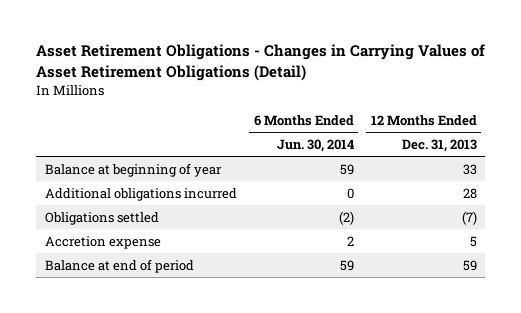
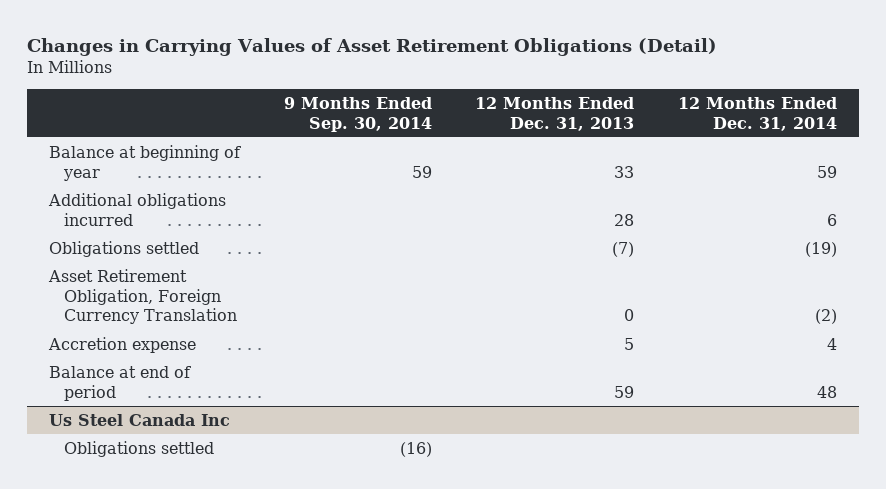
- Asset Retirement Obligations - Changes in Carrying Values of Asset Retirement Obligations (Detail)
+ Changes in Carrying Values of Asset Retirement Obligations (Detail)
- | 6 Months Ended Jun. 30, 2014 | 12 Months Ended Dec. 31, 2013
+ | 9 Months Ended Sep. 30, 2014 | 12 Months Ended Dec. 31, 2013 | 12 Months Ended Dec. 31, 2014
+ Asset Retirement Obligation, Foreign Currency Translation | | 0 | (2)
+ Us Steel Canada Inc
+ Obligations settled | (16) | |

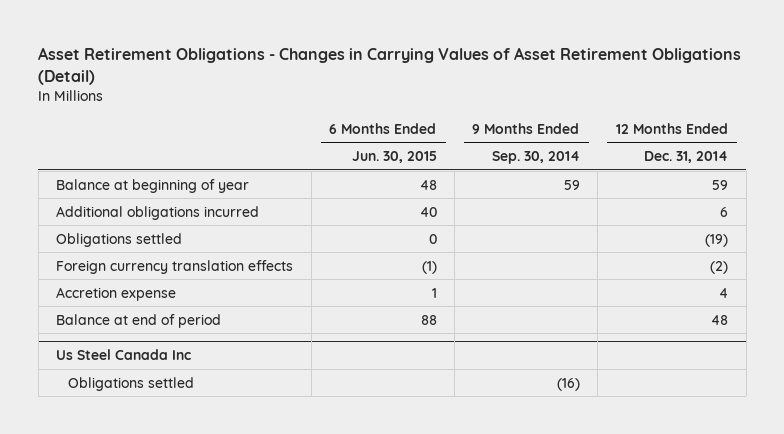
- Changes in Carrying Values of Asset Retirement Obligations (Detail)
+ Asset Retirement Obligations - Changes in Carrying Values of Asset Retirement Obligations (Detail)
- | 9 Months Ended Sep. 30, 2014 | 12 Months Ended Dec. 31, 2013 | 12 Months Ended Dec. 31, 2014
+ | 6 Months Ended Jun. 30, 2015 | 9 Months Ended Sep. 30, 2014 | 12 Months Ended Dec. 31, 2014
- Asset Retirement Obligation, Foreign Currency Translation | | 0 | (2)
+ Foreign currency translation effects | (1) | | (2)

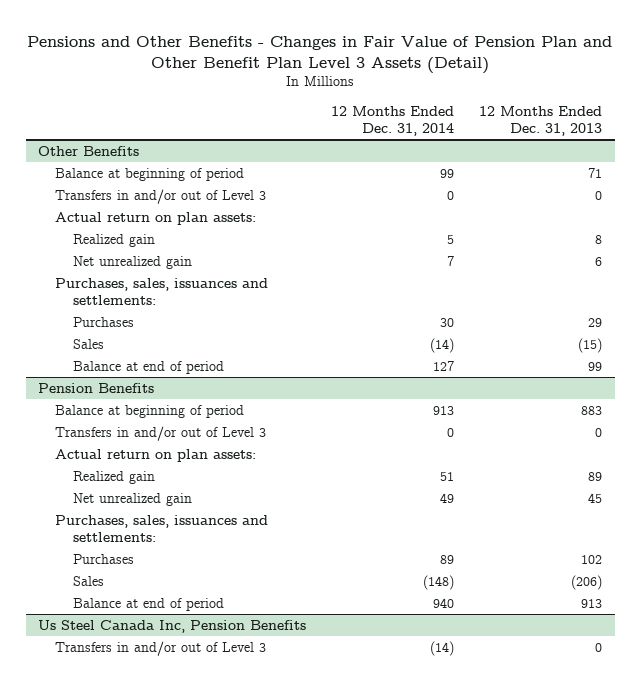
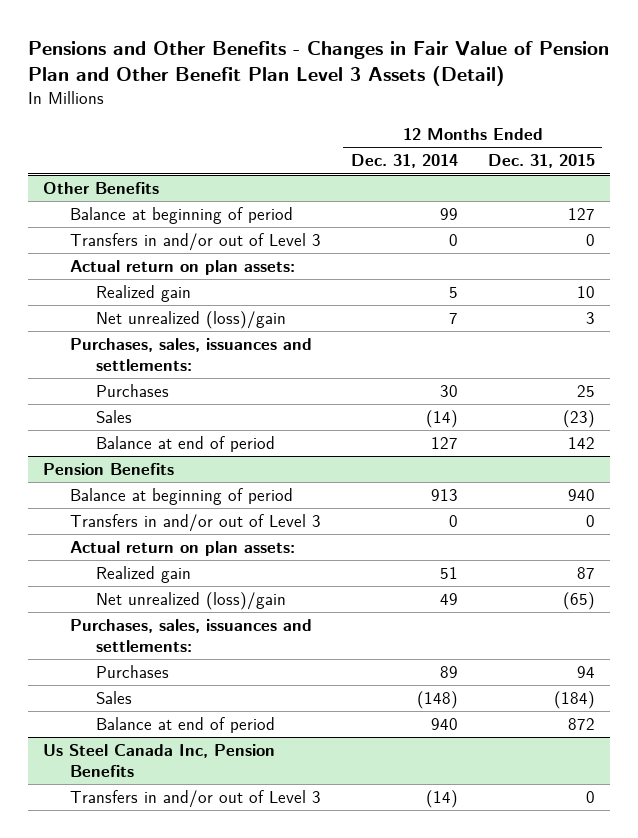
- | 12 Months Ended Dec. 31, 2014 | 12 Months Ended Dec. 31, 2013
+ | 12 Months Ended Dec. 31, 2014 | 12 Months Ended Dec. 31, 2015
@ Other Benefits
- Net unrealized gain | 7 | 6
+ Net unrealized (loss)/gain | 7 | 3
@ Pension Benefits
- Net unrealized gain | 49 | 45
+ Net unrealized (loss)/gain | 49 | (65)

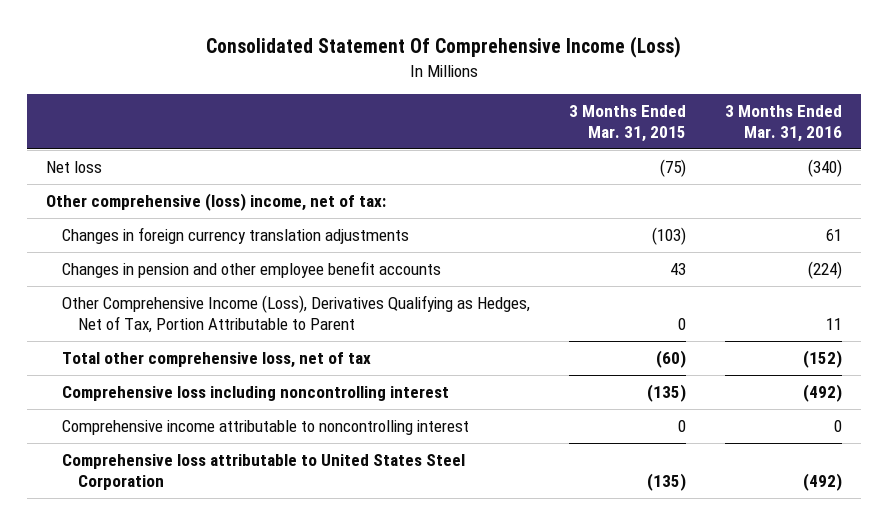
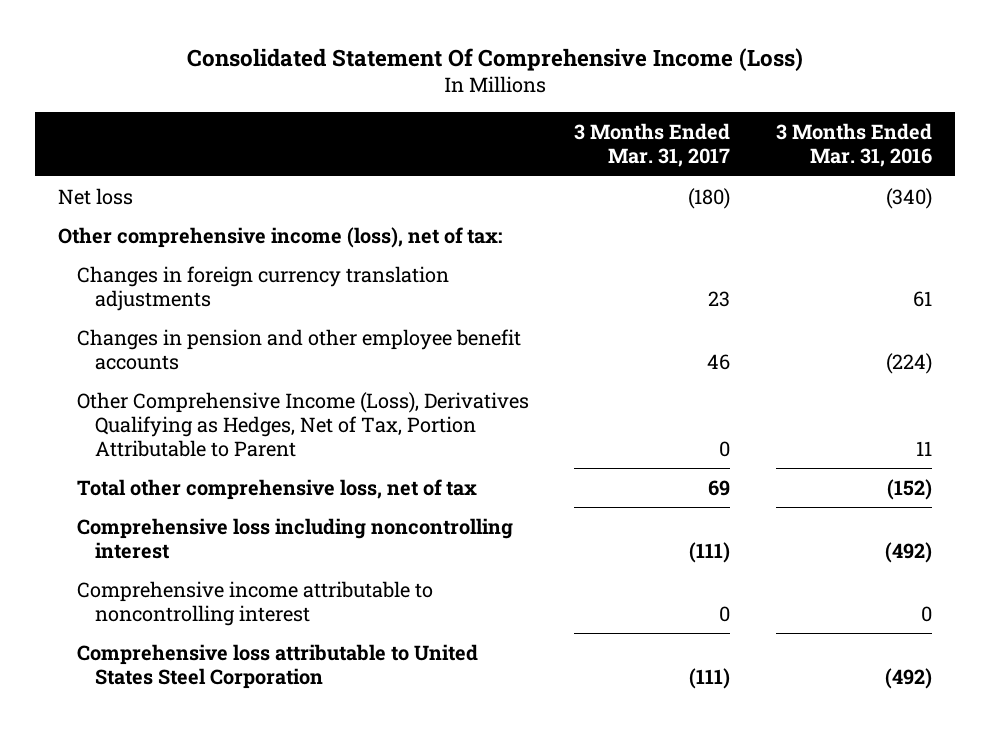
- | 3 Months Ended Mar. 31, 2015 | 3 Months Ended Mar. 31, 2016
+ | 3 Months Ended Mar. 31, 2017 | 3 Months Ended Mar. 31, 2016
- Other comprehensive (loss) income, net of tax:
+ Other comprehensive income (loss), net of tax:

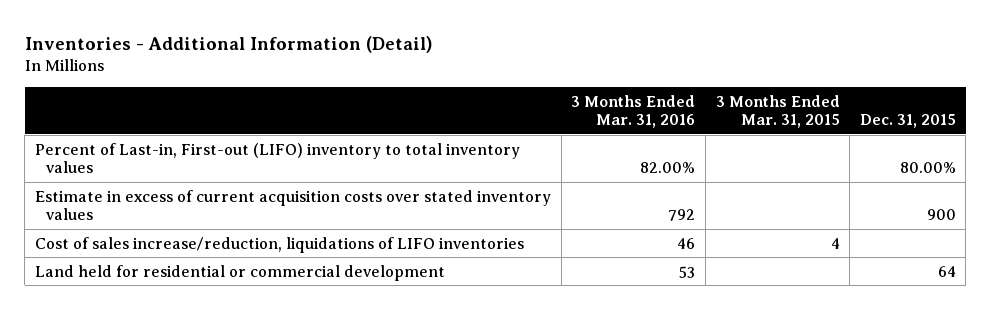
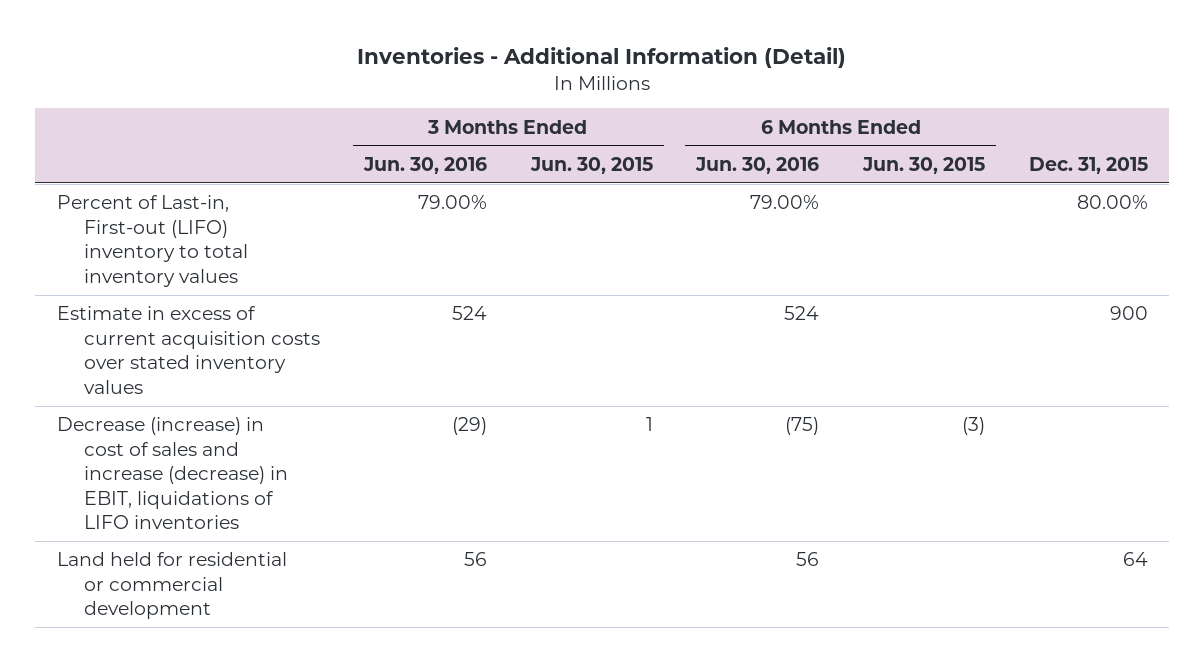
- | 3 Months Ended Mar. 31, 2016 | 3 Months Ended Mar. 31, 2015 | Dec. 31, 2015
+ | 3 Months Ended Jun. 30, 2016 | 3 Months Ended Jun. 30, 2015 | 6 Months Ended Jun. 30, 2016 | 6 Months Ended Jun. 30, 2015 | Dec. 31, 2015
- Cost of sales increase/reduction, liquidations of LIFO inventories | 46 | 4 |
+ Decrease (increase) in cost of sales and increase (decrease) in EBIT, liquidations of LIFO inventories | (29) | 1 | (75) | (3) |

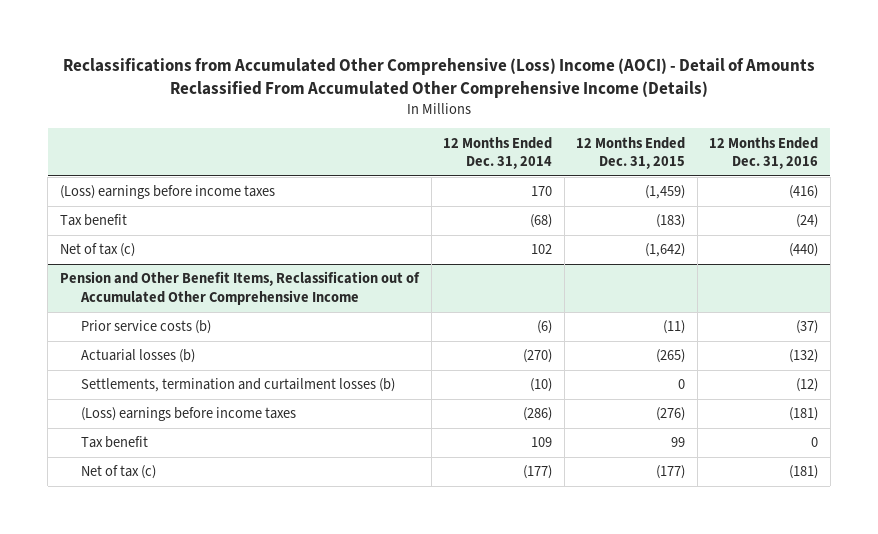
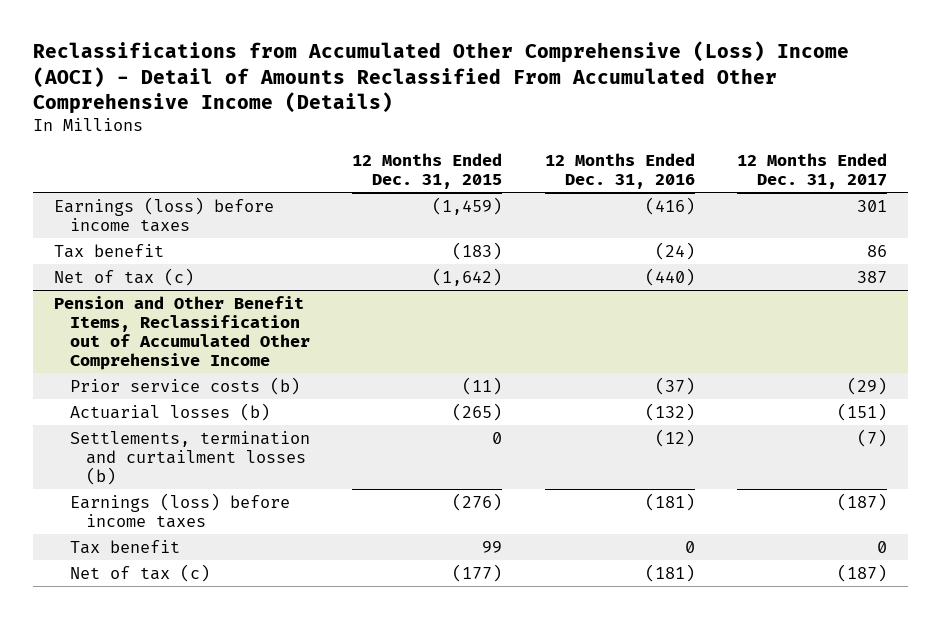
- | 12 Months Ended Dec. 31, 2014 | 12 Months Ended Dec. 31, 2015 | 12 Months Ended Dec. 31, 2016
+ | 12 Months Ended Dec. 31, 2015 | 12 Months Ended Dec. 31, 2016 | 12 Months Ended Dec. 31, 2017
- (Loss) earnings before income taxes | 170 | (1,459) | (416)
+ Earnings (loss) before income taxes | (1,459) | (416) | 301
@ Pension and Other Benefit Items, Reclassification out of Accumulated Other Comprehensive Income
- (Loss) earnings before income taxes | (286) | (276) | (181)
+ Earnings (loss) before income taxes | (276) | (181) | (187)

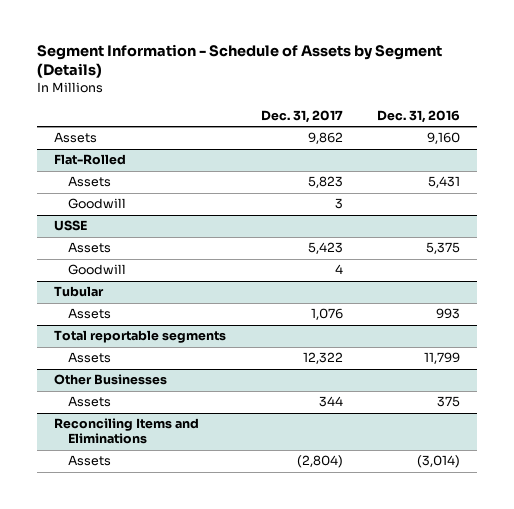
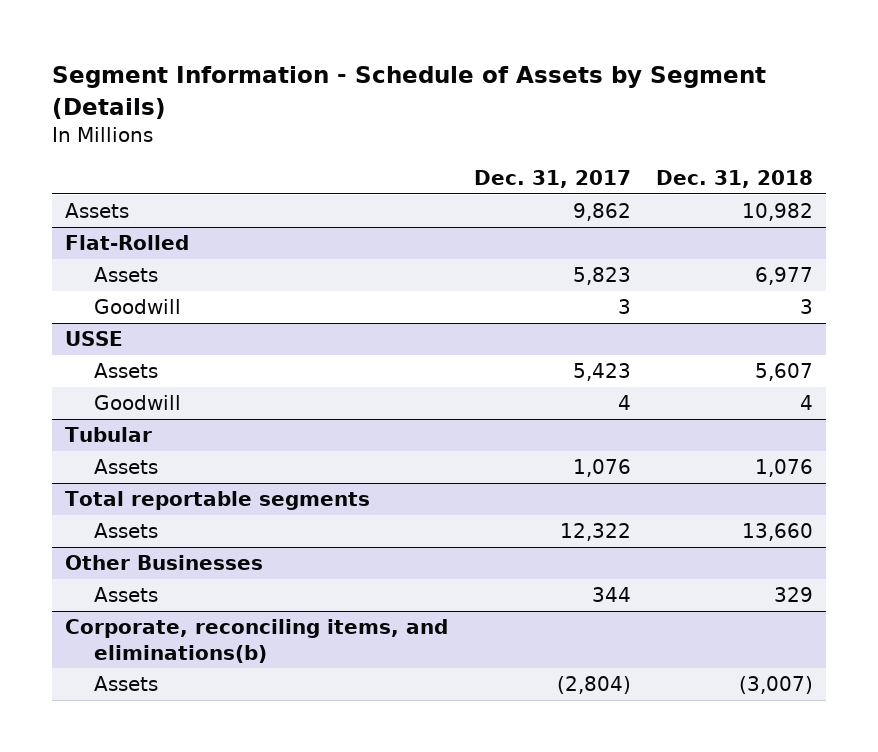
- | Dec. 31, 2017 | Dec. 31, 2016
+ | Dec. 31, 2017 | Dec. 31, 2018
- Reconciling Items and Eliminations
+ Corporate, reconciling items, and eliminations(b)

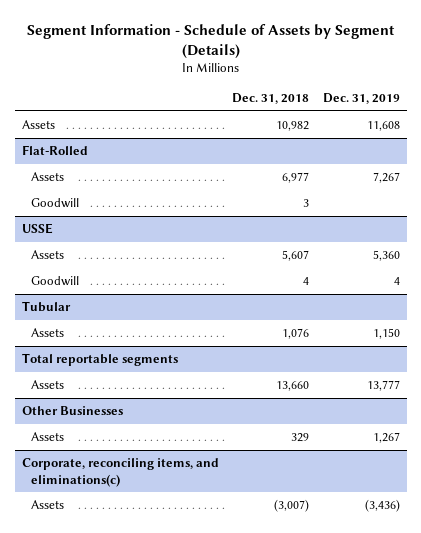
- | Dec. 31, 2017 | Dec. 31, 2018
+ | Dec. 31, 2018 | Dec. 31, 2019
- Corporate, reconciling items, and eliminations(b)
+ Corporate, reconciling items, and eliminations(c)

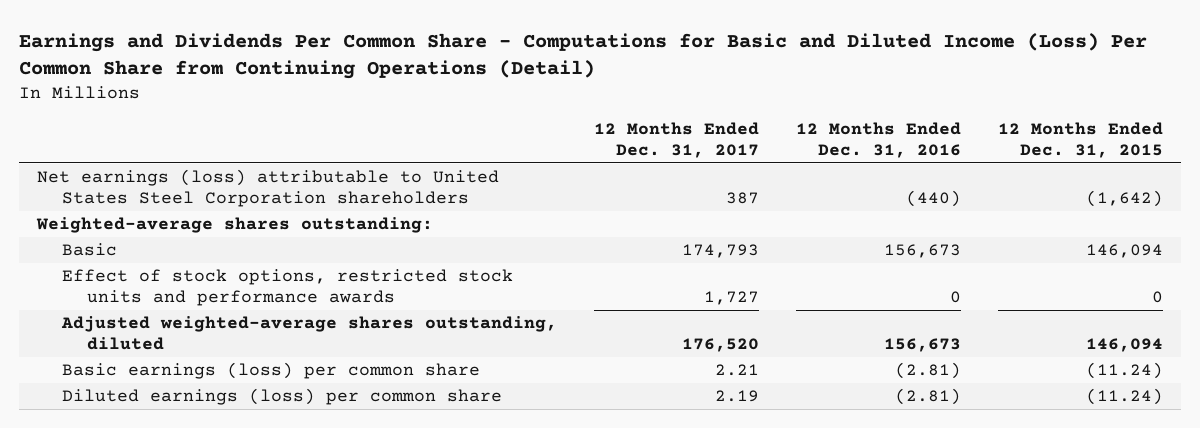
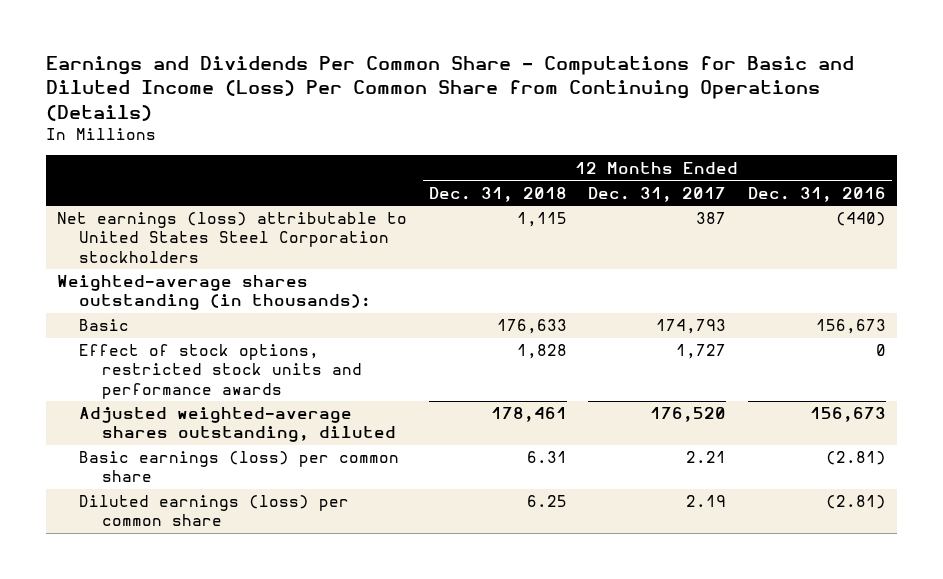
- Earnings and Dividends Per Common Share - Computations for Basic and Diluted Income (Loss) Per Common Share from Continuing Operations (Detail)
+ Earnings and Dividends Per Common Share - Computations for Basic and Diluted Income (Loss) Per Common Share from Continuing Operations (Details)
- | 12 Months Ended Dec. 31, 2017 | 12 Months Ended Dec. 31, 2016 | 12 Months Ended Dec. 31, 2015
+ | 12 Months Ended Dec. 31, 2018 | 12 Months Ended Dec. 31, 2017 | 12 Months Ended Dec. 31, 2016
- Net earnings (loss) attributable to United States Steel Corporation shareholders | 387 | (440) | (1,642)
- Weighted-average shares outstanding:
+ Net earnings (loss) attributable to United States Steel Corporation stockholders | 1,115 | 387 | (440)
+ Weighted-average shares outstanding (in thousands):

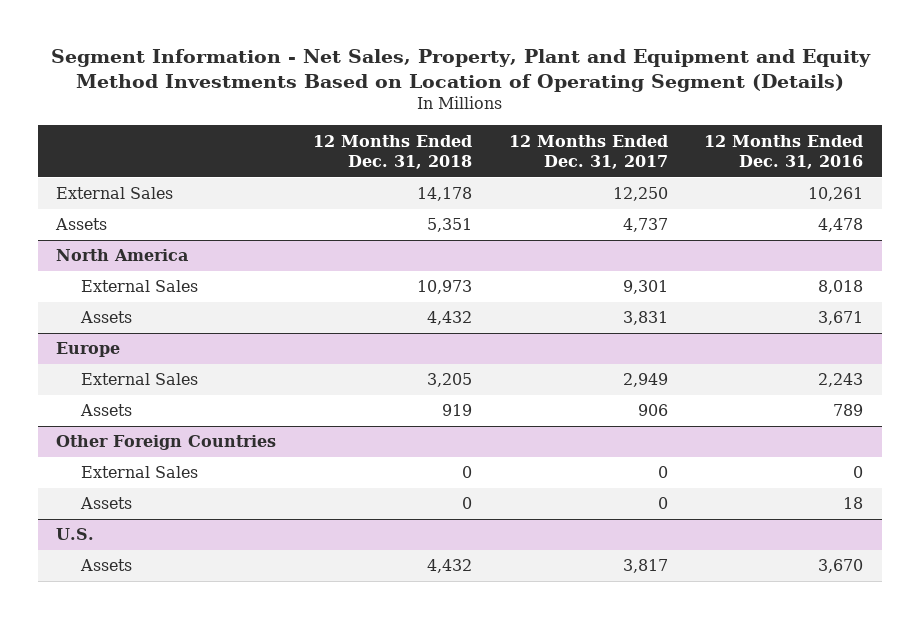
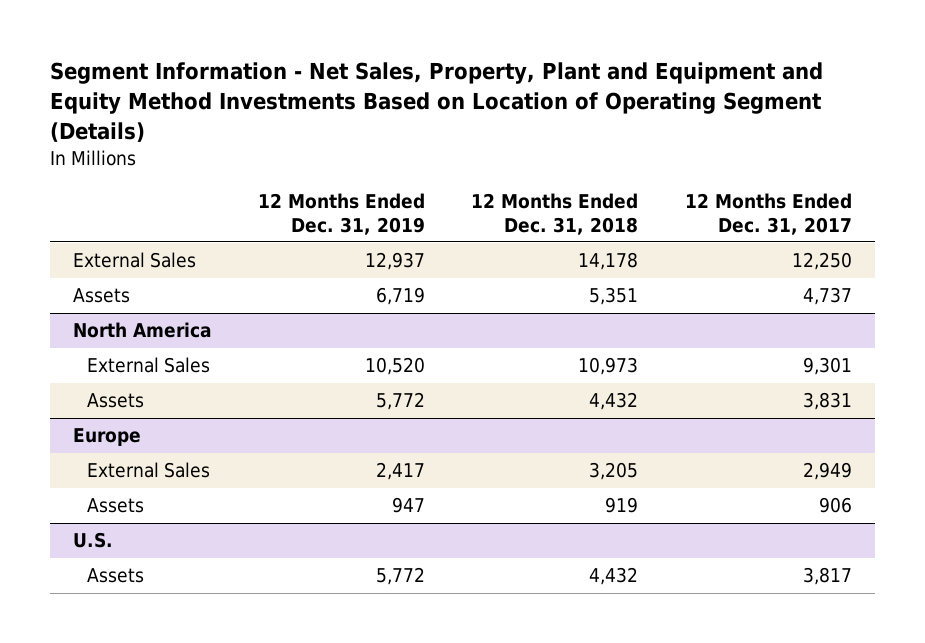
- | 12 Months Ended Dec. 31, 2018 | 12 Months Ended Dec. 31, 2017 | 12 Months Ended Dec. 31, 2016
+ | 12 Months Ended Dec. 31, 2019 | 12 Months Ended Dec. 31, 2018 | 12 Months Ended Dec. 31, 2017
- Other Foreign Countries
- External Sales | 0 | 0 | 0
- Assets | 0 | 0 | 18

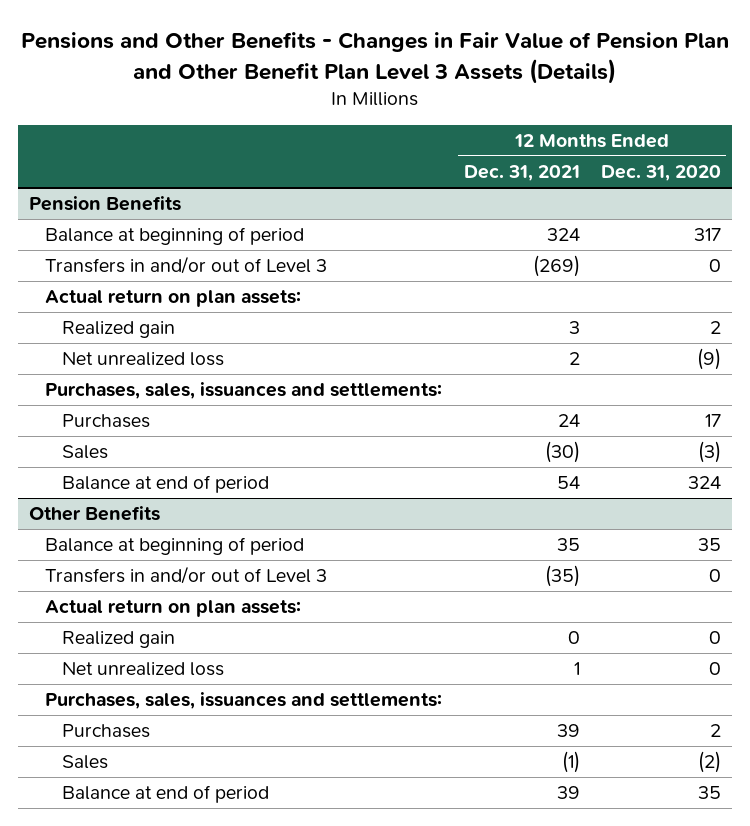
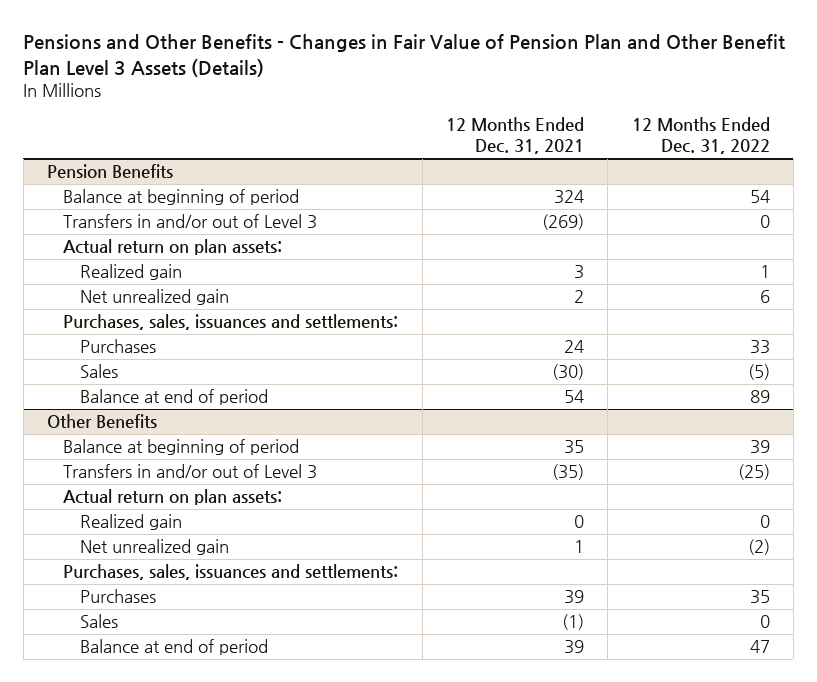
- | 12 Months Ended Dec. 31, 2021 | 12 Months Ended Dec. 31, 2020
+ | 12 Months Ended Dec. 31, 2021 | 12 Months Ended Dec. 31, 2022
@ Pension Benefits
- Net unrealized loss | 2 | (9)
+ Net unrealized gain | 2 | 6
@ Other Benefits
- Net unrealized loss | 1 | 0
+ Net unrealized gain | 1 | (2)

